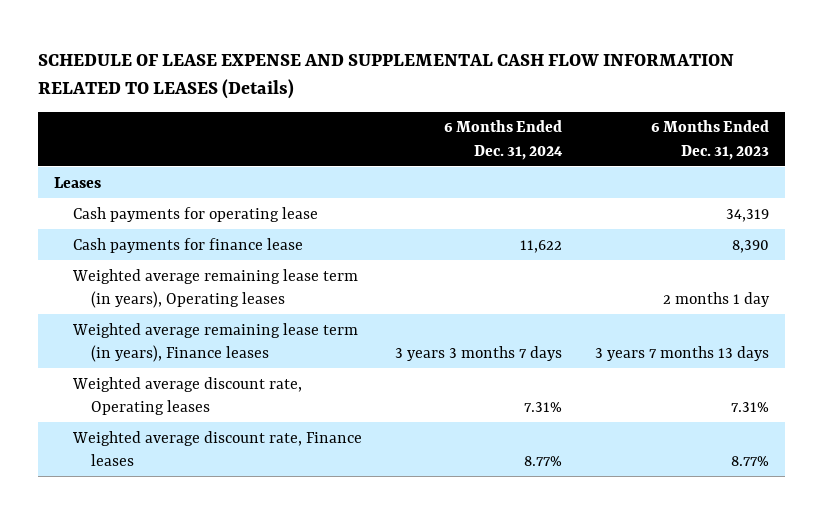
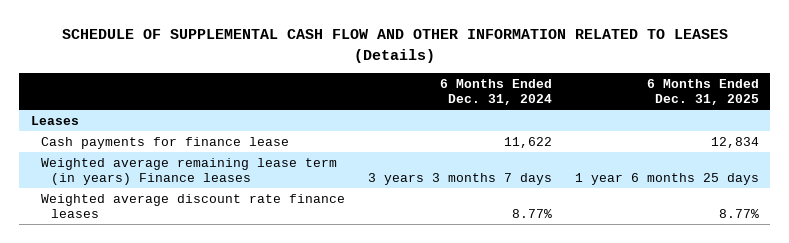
- SCHEDULE OF LEASE EXPENSE AND SUPPLEMENTAL CASH FLOW INFORMATION RELATED TO LEASES (Details)
+ SCHEDULE OF SUPPLEMENTAL CASH FLOW AND OTHER INFORMATION RELATED TO LEASES (Details)
- | 6 Months Ended Dec. 31, 2024 | 6 Months Ended Dec. 31, 2023
+ | 6 Months Ended Dec. 31, 2024 | 6 Months Ended Dec. 31, 2025
- Cash payments for operating lease | | 34,319
- Weighted average remaining lease term (in years), Operating leases | | 2 months 1 day
- Weighted average remaining lease term (in years), Finance leases | 3 years 3 months 7 days | 3 years 7 months 13 days
- Weighted average discount rate, Operating leases | 7.31% | 7.31%
- Weighted average discount rate, Finance leases | 8.77% | 8.77%
+ Weighted average remaining lease term (in years) Finance leases | 3 years 3 months 7 days | 1 year 6 months 25 days
+ Weighted average discount rate finance leases | 8.77% | 8.77%

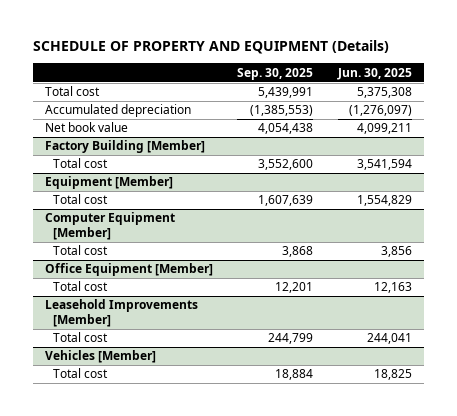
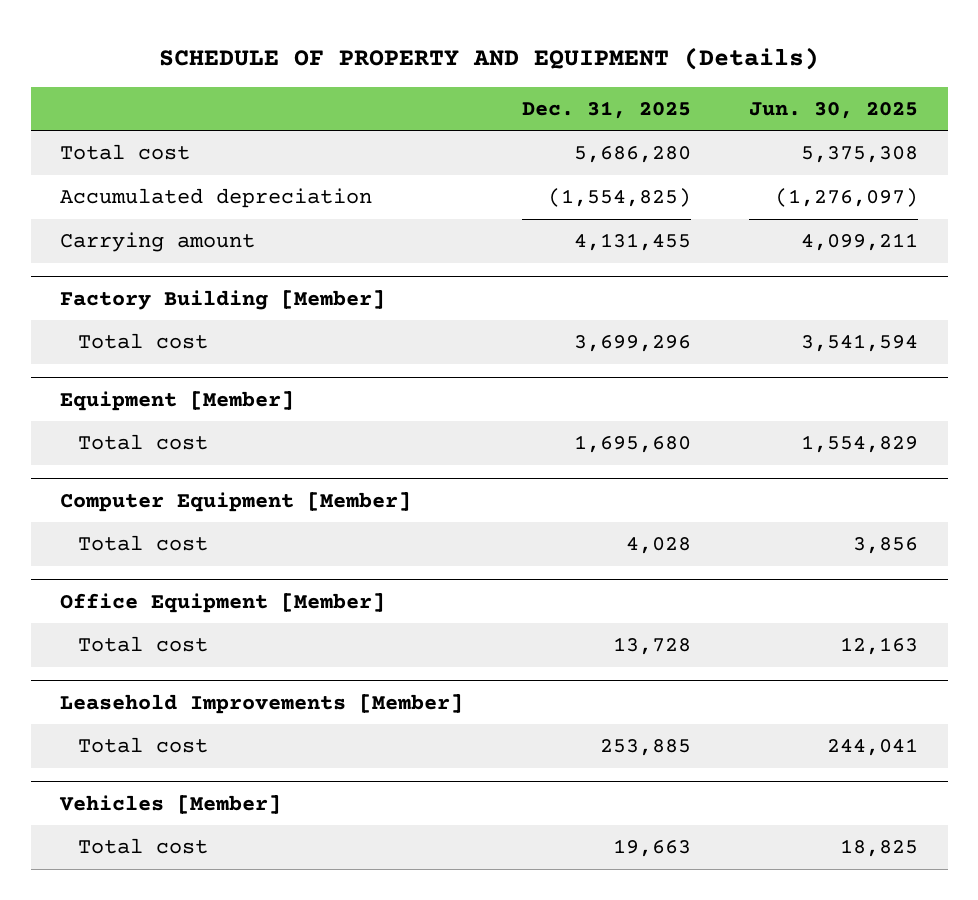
- | Sep. 30, 2025 | Jun. 30, 2025
+ | Dec. 31, 2025 | Jun. 30, 2025
- Net book value | 4,054,438 | 4,099,211
+ Carrying amount | 4,131,455 | 4,099,211

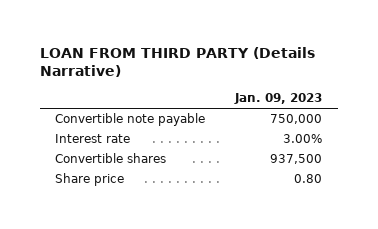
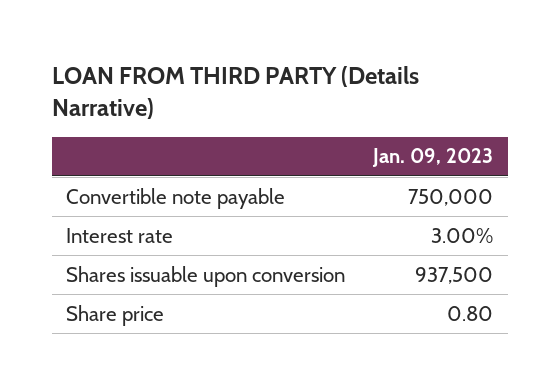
- Convertible shares | 937,500
+ Shares issuable upon conversion | 937,500

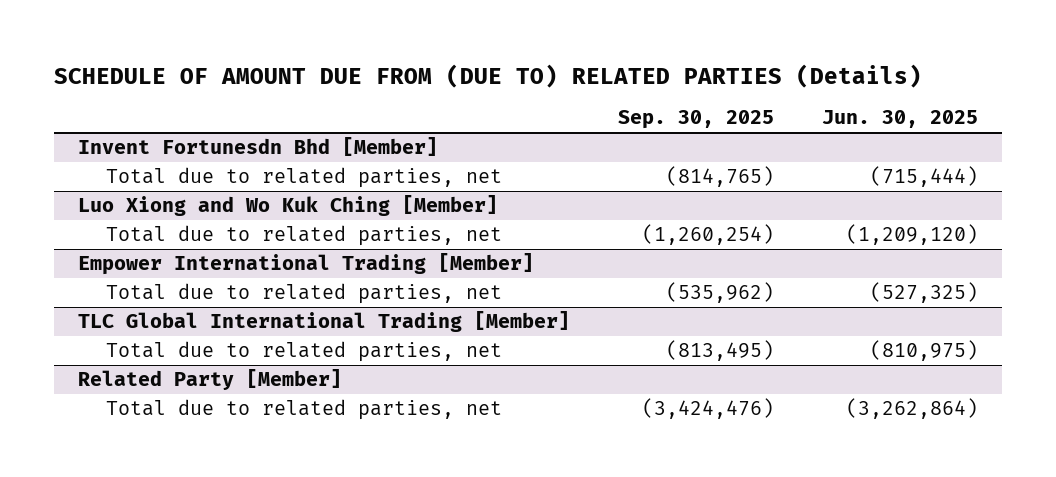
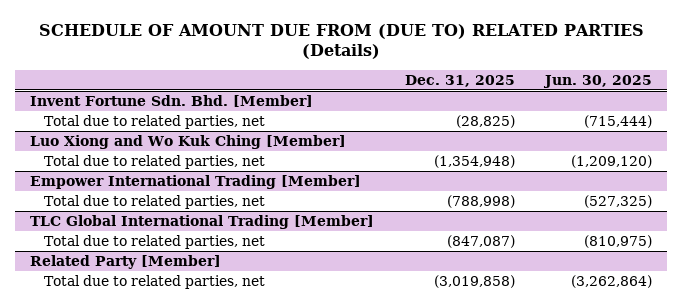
- | Sep. 30, 2025 | Jun. 30, 2025
+ | Dec. 31, 2025 | Jun. 30, 2025
- Invent Fortunesdn Bhd [Member]
+ Invent Fortune Sdn. Bhd. [Member]

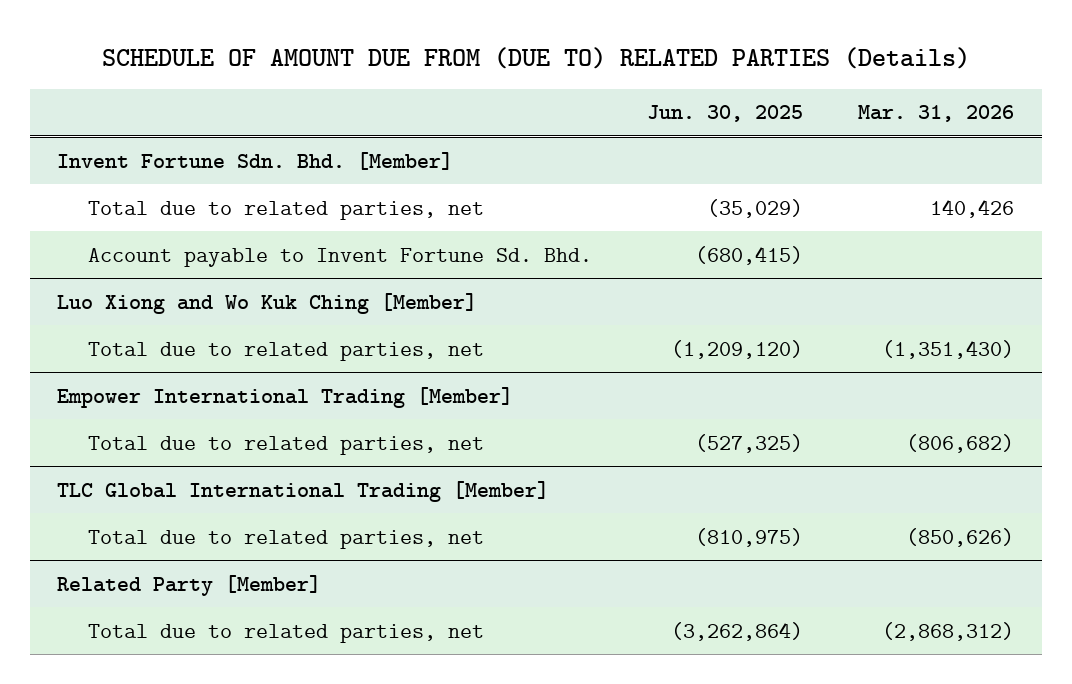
- | Dec. 31, 2025 | Jun. 30, 2025
+ | Jun. 30, 2025 | Mar. 31, 2026
@ Invent Fortune Sdn. Bhd. [Member]
- Total due to related parties, net | (28,825) | (715,444)
+ Total due to related parties, net | (35,029) | 140,426
+ Account payable to Invent Fortune Sd. Bhd. | (680,415) |

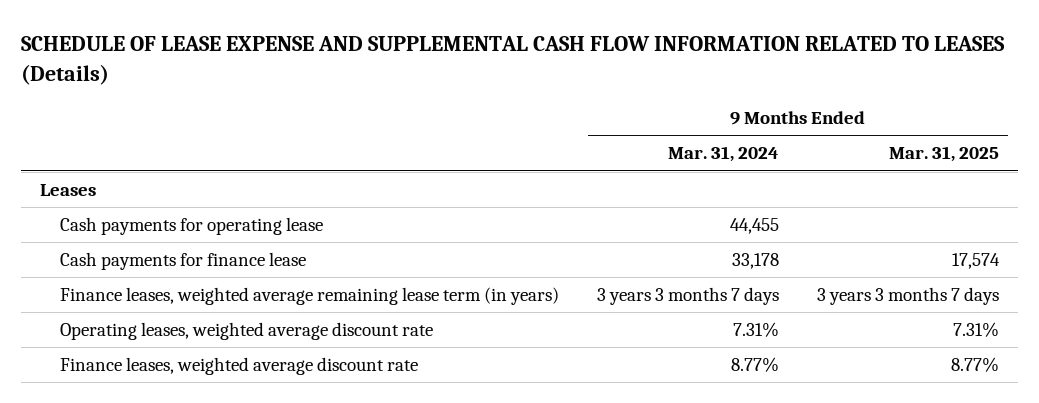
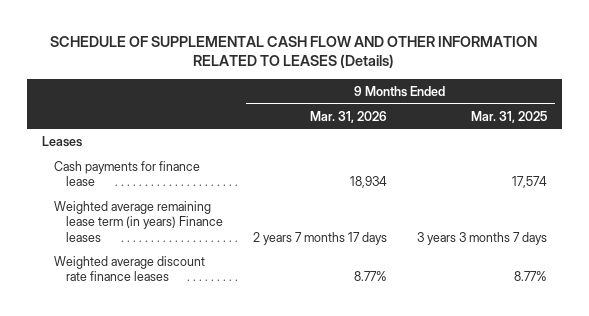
- SCHEDULE OF LEASE EXPENSE AND SUPPLEMENTAL CASH FLOW INFORMATION RELATED TO LEASES (Details)
+ SCHEDULE OF SUPPLEMENTAL CASH FLOW AND OTHER INFORMATION RELATED TO LEASES (Details)
- | 9 Months Ended Mar. 31, 2024 | 9 Months Ended Mar. 31, 2025
+ | 9 Months Ended Mar. 31, 2026 | 9 Months Ended Mar. 31, 2025
- Cash payments for operating lease | 44,455 |
- Finance leases, weighted average remaining lease term (in years) | 3 years 3 months 7 days | 3 years 3 months 7 days
- Operating leases, weighted average discount rate | 7.31% | 7.31%
- Finance leases, weighted average discount rate | 8.77% | 8.77%
+ Weighted average remaining lease term (in years) Finance leases | 2 years 7 months 17 days | 3 years 3 months 7 days
+ Weighted average discount rate finance leases | 8.77% | 8.77%

